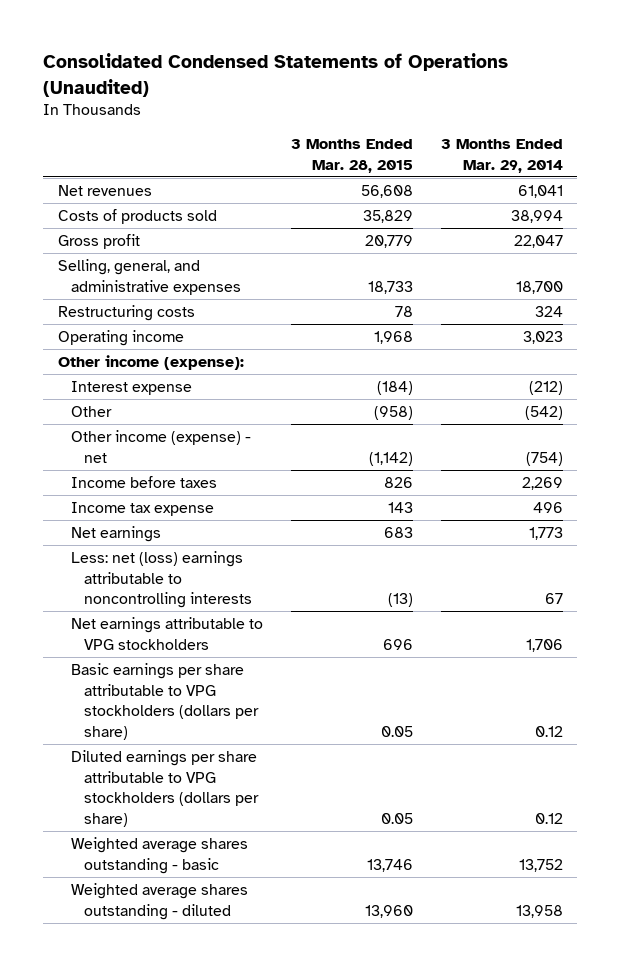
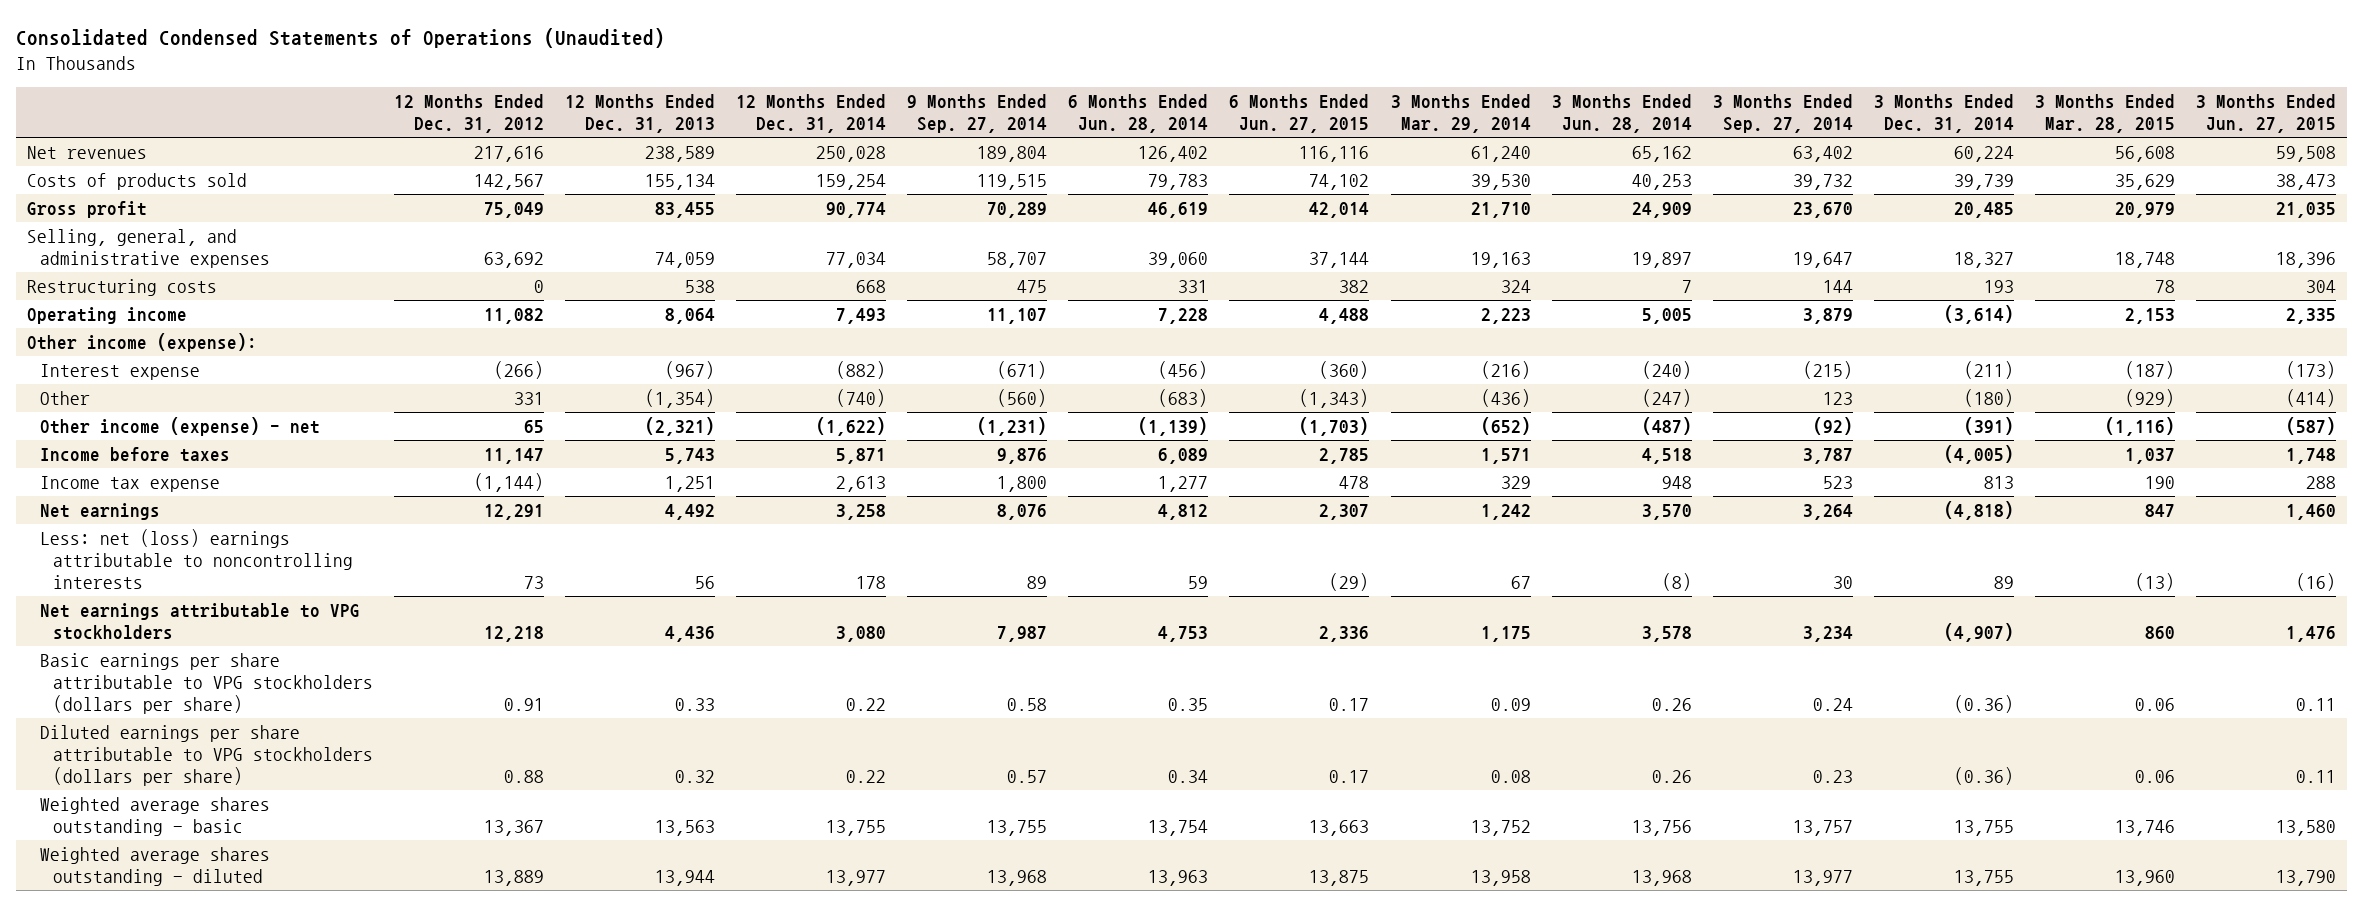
- | 3 Months Ended Mar. 28, 2015 | 3 Months Ended Mar. 29, 2014
+ | 12 Months Ended Dec. 31, 2012 | 12 Months Ended Dec. 31, 2013 | 12 Months Ended Dec. 31, 2014 | 9 Months Ended Sep. 27, 2014 | 6 Months Ended Jun. 28, 2014 | 6 Months Ended Jun. 27, 2015 | 3 Months Ended Mar. 29, 2014 | 3 Months Ended Jun. 28, 2014 | 3 Months Ended Sep. 27, 2014 | 3 Months Ended Dec. 31, 2014 | 3 Months Ended Mar. 28, 2015 | 3 Months Ended Jun. 27, 2015
- Net revenues | 56,608 | 61,041
- Costs of products sold | 35,829 | 38,994
- Gross profit | 20,779 | 22,047
- Selling, general, and administrative expenses | 18,733 | 18,700
+ Net revenues | 217,616 | 238,589 | 250,028 | 189,804 | 126,402 | 116,116 | 61,240 | 65,162 | 63,402 | 60,224 | 56,608 | 59,508
+ Costs of products sold | 142,567 | 155,134 | 159,254 | 119,515 | 79,783 | 74,102 | 39,530 | 40,253 | 39,732 | 39,739 | 35,629 | 38,473
+ Gross profit | 75,049 | 83,455 | 90,774 | 70,289 | 46,619 | 42,014 | 21,710 | 24,909 | 23,670 | 20,485 | 20,979 | 21,035
+ Selling, general, and administrative expenses | 63,692 | 74,059 | 77,034 | 58,707 | 39,060 | 37,144 | 19,163 | 19,897 | 19,647 | 18,327 | 18,748 | 18,396
- Operating income | 1,968 | 3,023
+ Operating income | 11,082 | 8,064 | 7,493 | 11,107 | 7,228 | 4,488 | 2,223 | 5,005 | 3,879 | (3,614) | 2,153 | 2,335
- Interest expense | (184) | (212)
- Other | (958) | (542)
- Other income (expense) - net | (1,142) | (754)
- Income before taxes | 826 | 2,269
- Income tax expense | 143 | 496
- Net earnings | 683 | 1,773
+ Interest expense | (266) | (967) | (882) | (671) | (456) | (360) | (216) | (240) | (215) | (211) | (187) | (173)
+ Other | 331 | (1,354) | (740) | (560) | (683) | (1,343) | (436) | (247) | 123 | (180) | (929) | (414)
+ Other income (expense) - net | 65 | (2,321) | (1,622) | (1,231) | (1,139) | (1,703) | (652) | (487) | (92) | (391) | (1,116) | (587)
+ Income before taxes | 11,147 | 5,743 | 5,871 | 9,876 | 6,089 | 2,785 | 1,571 | 4,518 | 3,787 | (4,005) | 1,037 | 1,748
+ Income tax expense | (1,144) | 1,251 | 2,613 | 1,800 | 1,277 | 478 | 329 | 948 | 523 | 813 | 190 | 288
+ Net earnings | 12,291 | 4,492 | 3,258 | 8,076 | 4,812 | 2,307 | 1,242 | 3,570 | 3,264 | (4,818) | 847 | 1,460
- Net earnings attributable to VPG stockholders | 696 | 1,706
- Basic earnings per share attributable to VPG stockholders (dollars per share) | 0.05 | 0.12
- Diluted earnings per share attributable to VPG stockholders (dollars per share) | 0.05 | 0.12
+ Net earnings attributable to VPG stockholders | 12,218 | 4,436 | 3,080 | 7,987 | 4,753 | 2,336 | 1,175 | 3,578 | 3,234 | (4,907) | 860 | 1,476
+ Basic earnings per share attributable to VPG stockholders (dollars per share) | 0.91 | 0.33 | 0.22 | 0.58 | 0.35 | 0.17 | 0.09 | 0.26 | 0.24 | (0.36) | 0.06 | 0.11
+ Diluted earnings per share attributable to VPG stockholders (dollars per share) | 0.88 | 0.32 | 0.22 | 0.57 | 0.34 | 0.17 | 0.08 | 0.26 | 0.23 | (0.36) | 0.06 | 0.11

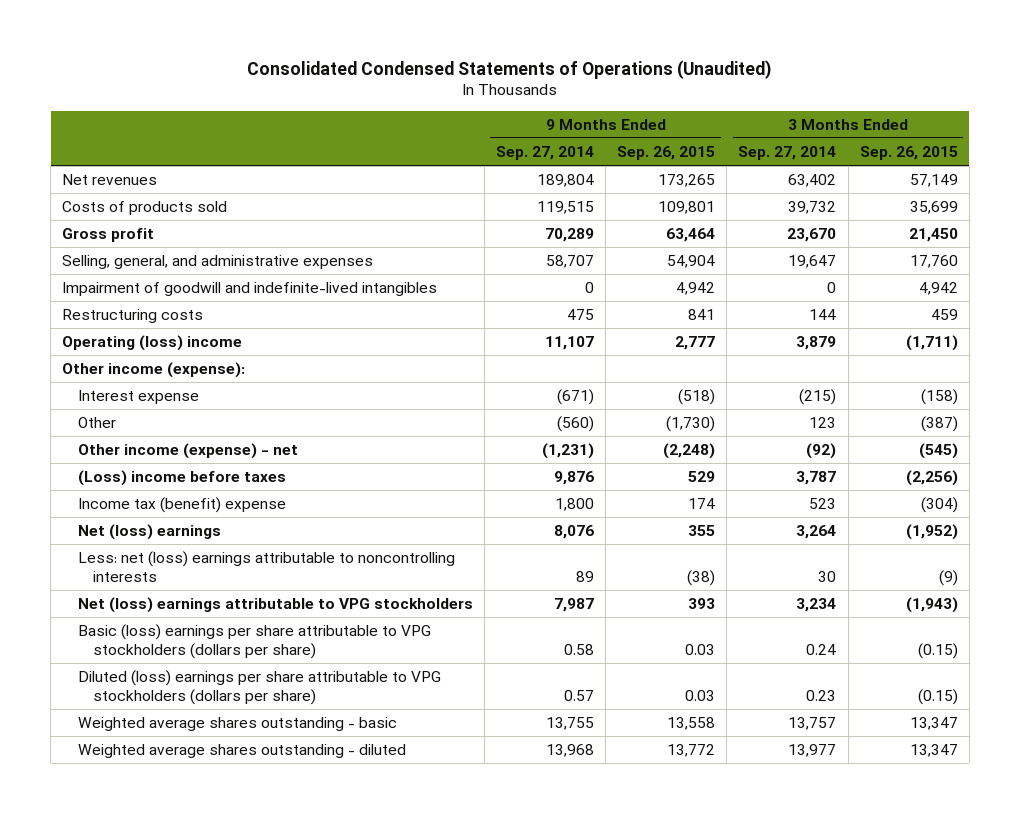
- | 12 Months Ended Dec. 31, 2012 | 12 Months Ended Dec. 31, 2013 | 12 Months Ended Dec. 31, 2014 | 9 Months Ended Sep. 27, 2014 | 6 Months Ended Jun. 28, 2014 | 6 Months Ended Jun. 27, 2015 | 3 Months Ended Mar. 29, 2014 | 3 Months Ended Jun. 28, 2014 | 3 Months Ended Sep. 27, 2014 | 3 Months Ended Dec. 31, 2014 | 3 Months Ended Mar. 28, 2015 | 3 Months Ended Jun. 27, 2015
+ | 9 Months Ended Sep. 27, 2014 | 9 Months Ended Sep. 26, 2015 | 3 Months Ended Sep. 27, 2014 | 3 Months Ended Sep. 26, 2015
+ Impairment of goodwill and indefinite-lived intangibles | 0 | 4,942 | 0 | 4,942
- Operating income | 11,082 | 8,064 | 7,493 | 11,107 | 7,228 | 4,488 | 2,223 | 5,005 | 3,879 | (3,614) | 2,153 | 2,335
+ Operating (loss) income | 11,107 | 2,777 | 3,879 | (1,711)
- Income before taxes | 11,147 | 5,743 | 5,871 | 9,876 | 6,089 | 2,785 | 1,571 | 4,518 | 3,787 | (4,005) | 1,037 | 1,748
- Income tax expense | (1,144) | 1,251 | 2,613 | 1,800 | 1,277 | 478 | 329 | 948 | 523 | 813 | 190 | 288
- Net earnings | 12,291 | 4,492 | 3,258 | 8,076 | 4,812 | 2,307 | 1,242 | 3,570 | 3,264 | (4,818) | 847 | 1,460
+ (Loss) income before taxes | 9,876 | 529 | 3,787 | (2,256)
+ Income tax (benefit) expense | 1,800 | 174 | 523 | (304)
+ Net (loss) earnings | 8,076 | 355 | 3,264 | (1,952)
- Net earnings attributable to VPG stockholders | 12,218 | 4,436 | 3,080 | 7,987 | 4,753 | 2,336 | 1,175 | 3,578 | 3,234 | (4,907) | 860 | 1,476
- Basic earnings per share attributable to VPG stockholders (dollars per share) | 0.91 | 0.33 | 0.22 | 0.58 | 0.35 | 0.17 | 0.09 | 0.26 | 0.24 | (0.36) | 0.06 | 0.11
- Diluted earnings per share attributable to VPG stockholders (dollars per share) | 0.88 | 0.32 | 0.22 | 0.57 | 0.34 | 0.17 | 0.08 | 0.26 | 0.23 | (0.36) | 0.06 | 0.11
+ Net (loss) earnings attributable to VPG stockholders | 7,987 | 393 | 3,234 | (1,943)
+ Basic (loss) earnings per share attributable to VPG stockholders (dollars per share) | 0.58 | 0.03 | 0.24 | (0.15)
+ Diluted (loss) earnings per share attributable to VPG stockholders (dollars per share) | 0.57 | 0.03 | 0.23 | (0.15)

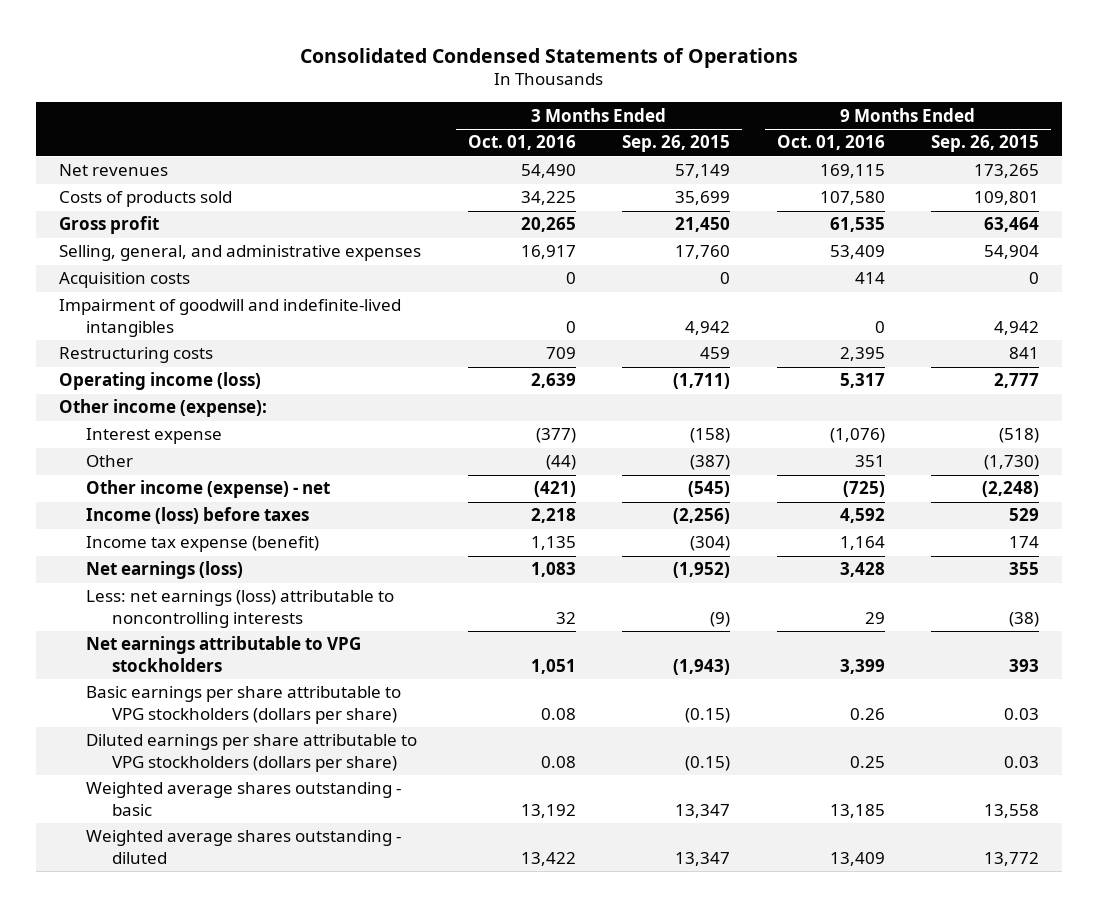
- Consolidated Condensed Statements of Operations (Unaudited)
+ Consolidated Condensed Statements of Operations
- | 9 Months Ended Sep. 27, 2014 | 9 Months Ended Sep. 26, 2015 | 3 Months Ended Sep. 27, 2014 | 3 Months Ended Sep. 26, 2015
+ | 3 Months Ended Oct. 01, 2016 | 3 Months Ended Sep. 26, 2015 | 9 Months Ended Oct. 01, 2016 | 9 Months Ended Sep. 26, 2015
+ Acquisition costs | 0 | 0 | 414 | 0
- Operating (loss) income | 11,107 | 2,777 | 3,879 | (1,711)
+ Operating income (loss) | 2,639 | (1,711) | 5,317 | 2,777
- (Loss) income before taxes | 9,876 | 529 | 3,787 | (2,256)
- Income tax (benefit) expense | 1,800 | 174 | 523 | (304)
- Net (loss) earnings | 8,076 | 355 | 3,264 | (1,952)
- Less: net (loss) earnings attributable to noncontrolling interests | 89 | (38) | 30 | (9)
- Net (loss) earnings attributable to VPG stockholders | 7,987 | 393 | 3,234 | (1,943)
- Basic (loss) earnings per share attributable to VPG stockholders (dollars per share) | 0.58 | 0.03 | 0.24 | (0.15)
- Diluted (loss) earnings per share attributable to VPG stockholders (dollars per share) | 0.57 | 0.03 | 0.23 | (0.15)
+ Income (loss) before taxes | 2,218 | (2,256) | 4,592 | 529
+ Income tax expense (benefit) | 1,135 | (304) | 1,164 | 174
+ Net earnings (loss) | 1,083 | (1,952) | 3,428 | 355
+ Less: net earnings (loss) attributable to noncontrolling interests | 32 | (9) | 29 | (38)
+ Net earnings attributable to VPG stockholders | 1,051 | (1,943) | 3,399 | 393
+ Basic earnings per share attributable to VPG stockholders (dollars per share) | 0.08 | (0.15) | 0.26 | 0.03
+ Diluted earnings per share attributable to VPG stockholders (dollars per share) | 0.08 | (0.15) | 0.25 | 0.03

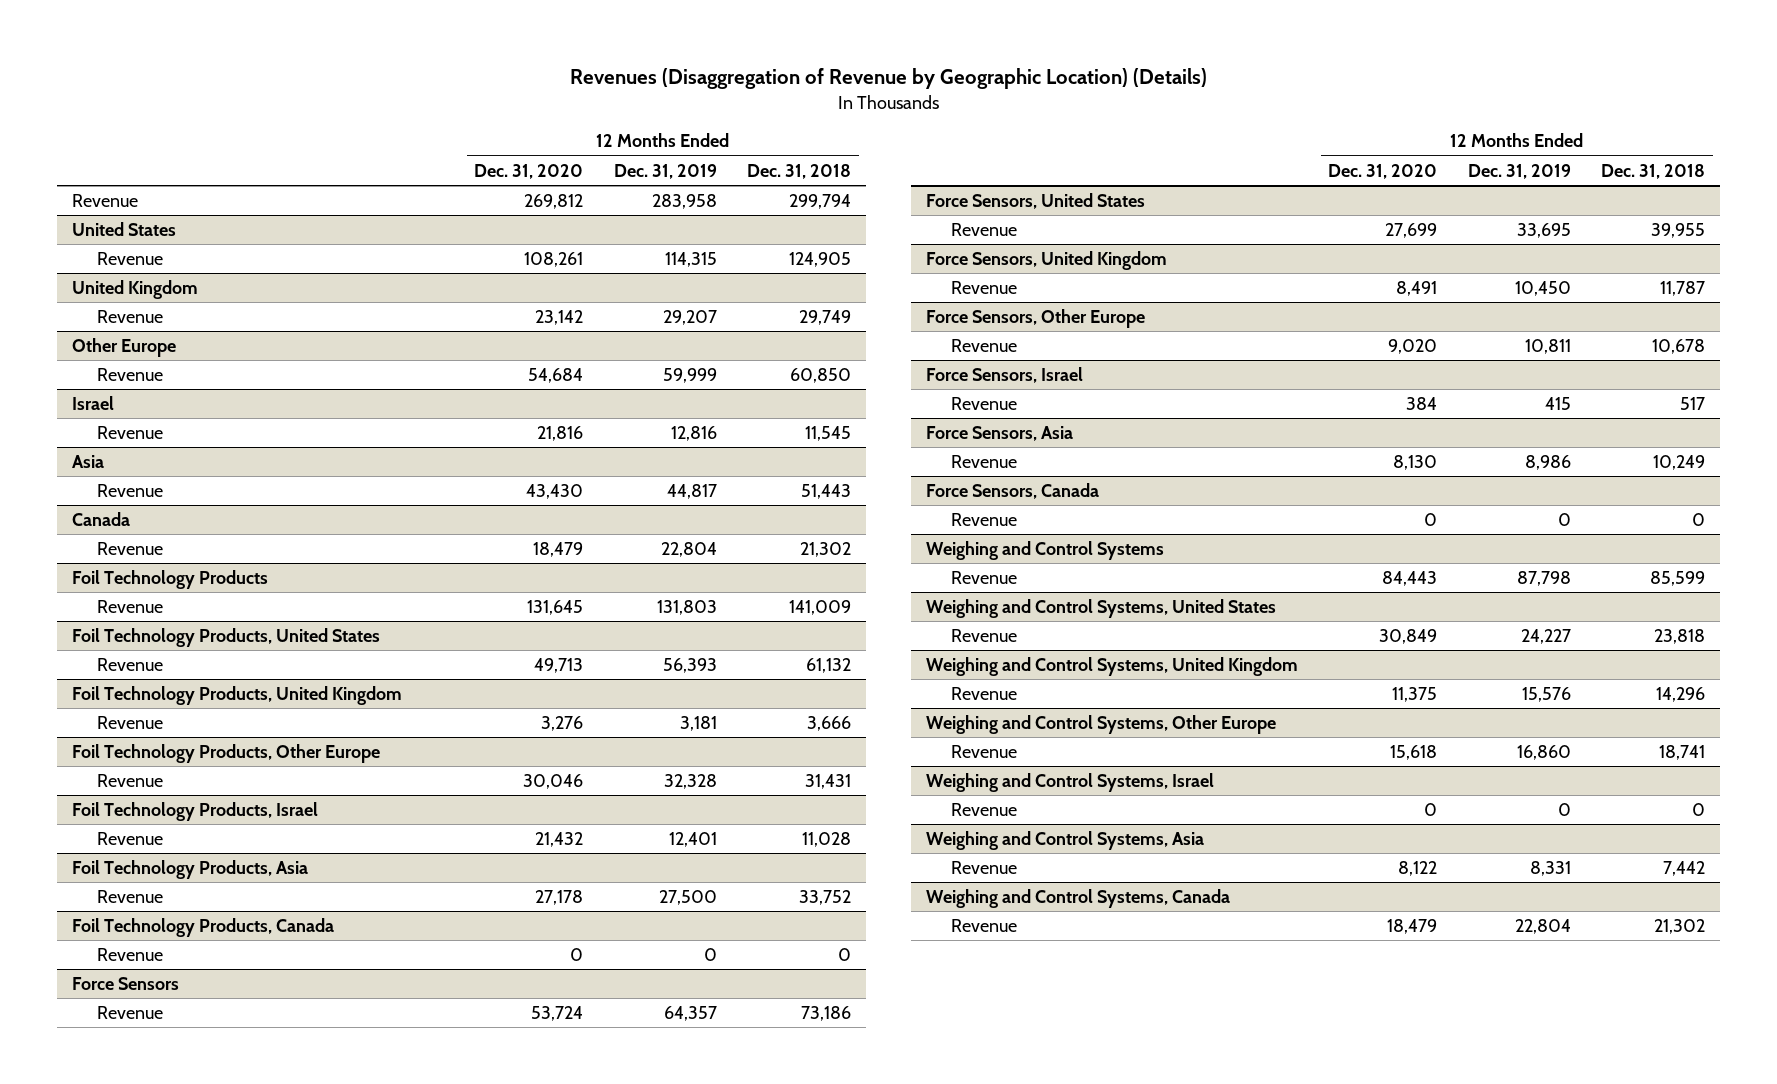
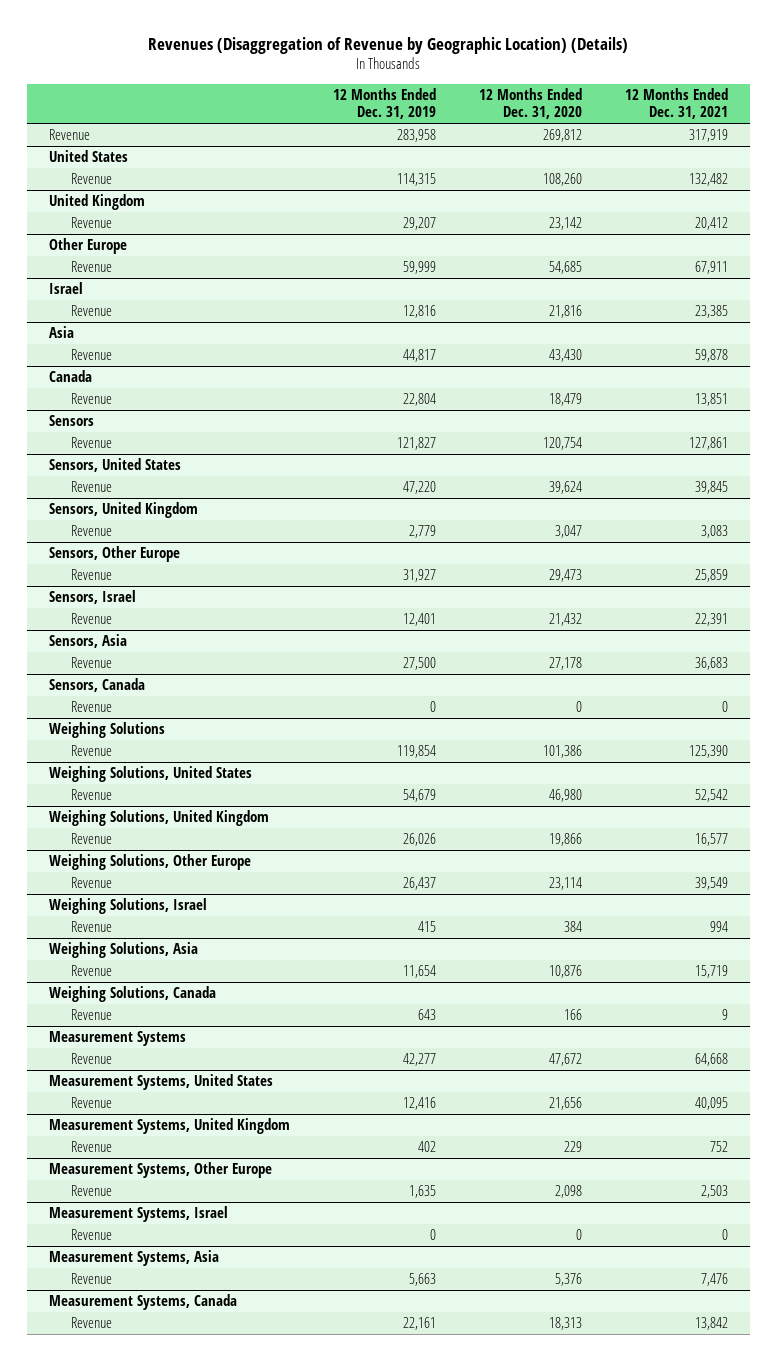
- | 12 Months Ended Dec. 31, 2020 | 12 Months Ended Dec. 31, 2019 | 12 Months Ended Dec. 31, 2018
+ | 12 Months Ended Dec. 31, 2019 | 12 Months Ended Dec. 31, 2020 | 12 Months Ended Dec. 31, 2021
@ United States
- Revenue | 108,261 | 114,315 | 124,905
+ Revenue | 114,315 | 108,260 | 132,482
@ Other Europe
- Revenue | 54,684 | 59,999 | 60,850
+ Revenue | 59,999 | 54,685 | 67,911
- Foil Technology Products
- Revenue | 131,645 | 131,803 | 141,009
- Foil Technology Products, United States
- Revenue | 49,713 | 56,393 | 61,132
- Foil Technology Products, United Kingdom
- Revenue | 3,276 | 3,181 | 3,666
- Foil Technology Products, Other Europe
- Revenue | 30,046 | 32,328 | 31,431
- Foil Technology Products, Israel
+ Sensors
+ Revenue | 121,827 | 120,754 | 127,861
+ Sensors, United States
+ Revenue | 47,220 | 39,624 | 39,845
+ Sensors, United Kingdom
+ Revenue | 2,779 | 3,047 | 3,083
+ Sensors, Other Europe
+ Revenue | 31,927 | 29,473 | 25,859
+ Sensors, Israel
- Foil Technology Products, Asia
+ Sensors, Asia
- Foil Technology Products, Canada
+ Sensors, Canada
- Force Sensors
- Revenue | 53,724 | 64,357 | 73,186
- Force Sensors, United States
- Revenue | 27,699 | 33,695 | 39,955
- Force Sensors, United Kingdom
- Revenue | 8,491 | 10,450 | 11,787
- Force Sensors, Other Europe
- Revenue | 9,020 | 10,811 | 10,678
- Force Sensors, Israel
+ Weighing Solutions
+ Revenue | 119,854 | 101,386 | 125,390
+ Weighing Solutions, United States
+ Revenue | 54,679 | 46,980 | 52,542
+ Weighing Solutions, United Kingdom
+ Revenue | 26,026 | 19,866 | 16,577
+ Weighing Solutions, Other Europe
+ Revenue | 26,437 | 23,114 | 39,549
+ Weighing Solutions, Israel
- Force Sensors, Asia
- Revenue | 8,130 | 8,986 | 10,249
- Force Sensors, Canada
- Revenue | 0 | 0 | 0
- Weighing and Control Systems
- Revenue | 84,443 | 87,798 | 85,599
- Weighing and Control Systems, United States
- Revenue | 30,849 | 24,227 | 23,818
- Weighing and Control Systems, United Kingdom
- Revenue | 11,375 | 15,576 | 14,296
- Weighing and Control Systems, Other Europe
- Revenue | 15,618 | 16,860 | 18,741
- Weighing and Control Systems, Israel
+ Weighing Solutions, Asia
+ Revenue | 11,654 | 10,876 | 15,719
+ Weighing Solutions, Canada
+ Revenue | 643 | 166 | 9
+ Measurement Systems
+ Revenue | 42,277 | 47,672 | 64,668
+ Measurement Systems, United States
+ Revenue | 12,416 | 21,656 | 40,095
+ Measurement Systems, United Kingdom
+ Revenue | 402 | 229 | 752
+ Measurement Systems, Other Europe
+ Revenue | 1,635 | 2,098 | 2,503
+ Measurement Systems, Israel
- Weighing and Control Systems, Asia
- Revenue | 8,122 | 8,331 | 7,442
- Weighing and Control Systems, Canada
- Revenue | 18,479 | 22,804 | 21,302
+ Measurement Systems, Asia
+ Revenue | 5,663 | 5,376 | 7,476
+ Measurement Systems, Canada
+ Revenue | 22,161 | 18,313 | 13,842

